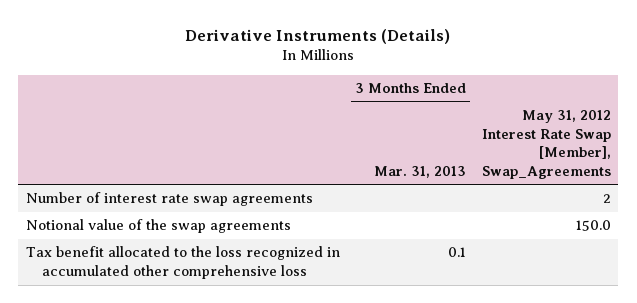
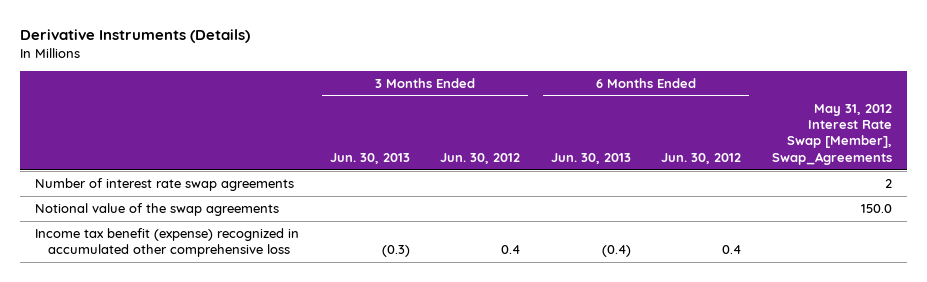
- | 3 Months Ended Mar. 31, 2013 | May 31, 2012 Interest Rate Swap [Member], Swap_Agreements
+ | 3 Months Ended Jun. 30, 2013 | 3 Months Ended Jun. 30, 2012 | 6 Months Ended Jun. 30, 2013 | 6 Months Ended Jun. 30, 2012 | May 31, 2012 Interest Rate Swap [Member], Swap_Agreements
- Tax benefit allocated to the loss recognized in accumulated other comprehensive loss | 0.1 |
+ Income tax benefit (expense) recognized in accumulated other comprehensive loss | (0.3) | 0.4 | (0.4) | 0.4 |

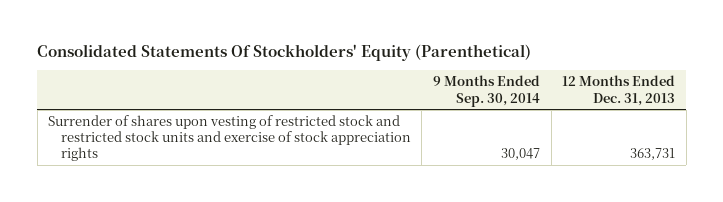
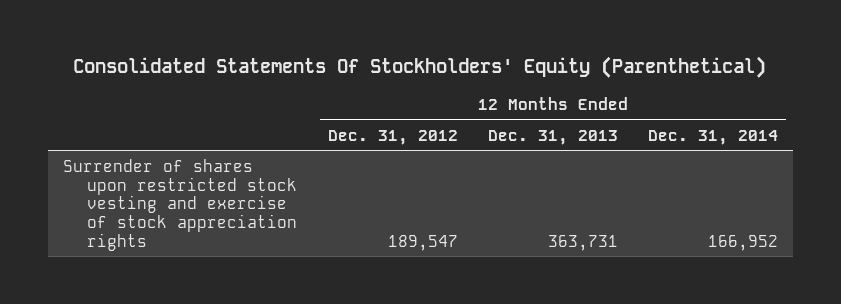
- | 9 Months Ended Sep. 30, 2014 | 12 Months Ended Dec. 31, 2013
+ | 12 Months Ended Dec. 31, 2012 | 12 Months Ended Dec. 31, 2013 | 12 Months Ended Dec. 31, 2014
- Surrender of shares upon vesting of restricted stock and restricted stock units and exercise of stock appreciation rights | 30,047 | 363,731
+ Surrender of shares upon restricted stock vesting and exercise of stock appreciation rights | 189,547 | 363,731 | 166,952

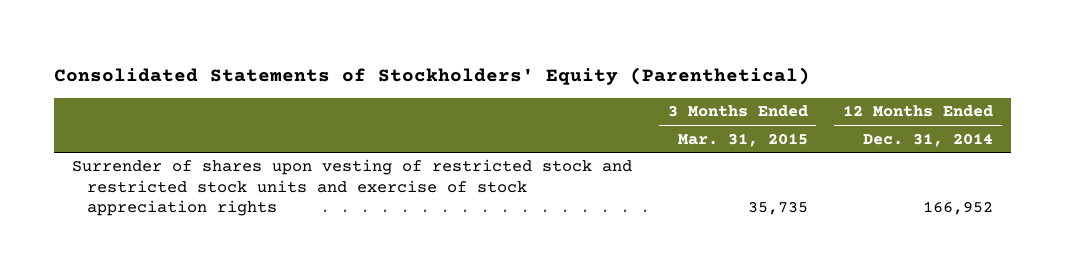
- Consolidated Statements Of Stockholders' Equity (Parenthetical)
+ Consolidated Statements of Stockholders' Equity (Parenthetical)
- | 12 Months Ended Dec. 31, 2012 | 12 Months Ended Dec. 31, 2013 | 12 Months Ended Dec. 31, 2014
+ | 3 Months Ended Mar. 31, 2015 | 12 Months Ended Dec. 31, 2014
- Surrender of shares upon restricted stock vesting and exercise of stock appreciation rights | 189,547 | 363,731 | 166,952
+ Surrender of shares upon vesting of restricted stock and restricted stock units and exercise of stock appreciation rights | 35,735 | 166,952

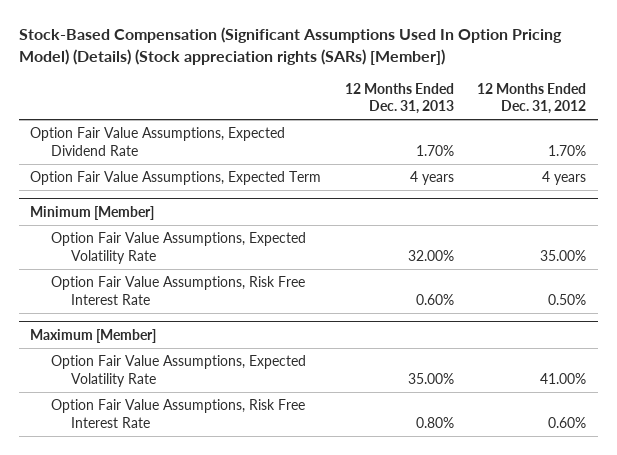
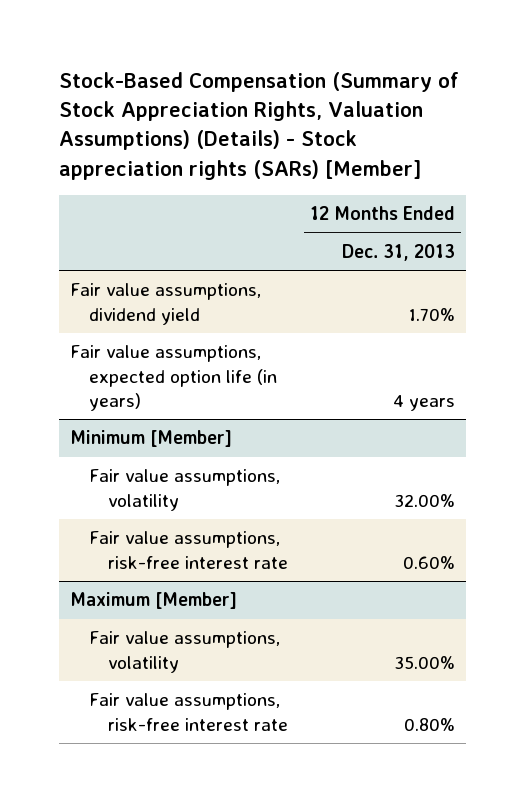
- Stock-Based Compensation (Significant Assumptions Used In Option Pricing Model) (Details) (Stock appreciation rights (SARs) [Member])
+ Stock-Based Compensation (Summary of Stock Appreciation Rights, Valuation Assumptions) (Details) - Stock appreciation rights (SARs) [Member]
- | 12 Months Ended Dec. 31, 2013 | 12 Months Ended Dec. 31, 2012
+ | 12 Months Ended Dec. 31, 2013
- Option Fair Value Assumptions, Expected Dividend Rate | 1.70% | 1.70%
- Option Fair Value Assumptions, Expected Term | 4 years | 4 years
+ Fair value assumptions, dividend yield | 1.70%
+ Fair value assumptions, expected option life (in years) | 4 years
@ Minimum [Member]
- Option Fair Value Assumptions, Expected Volatility Rate | 32.00% | 35.00%
- Option Fair Value Assumptions, Risk Free Interest Rate | 0.60% | 0.50%
+ Fair value assumptions, volatility | 32.00%
+ Fair value assumptions, risk-free interest rate | 0.60%
@ Maximum [Member]
- Option Fair Value Assumptions, Expected Volatility Rate | 35.00% | 41.00%
- Option Fair Value Assumptions, Risk Free Interest Rate | 0.80% | 0.60%
+ Fair value assumptions, volatility | 35.00%
+ Fair value assumptions, risk-free interest rate | 0.80%

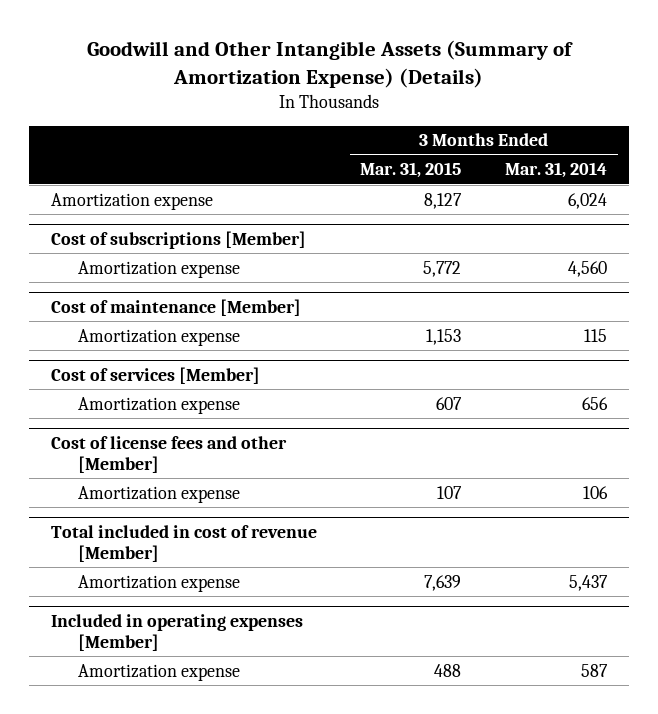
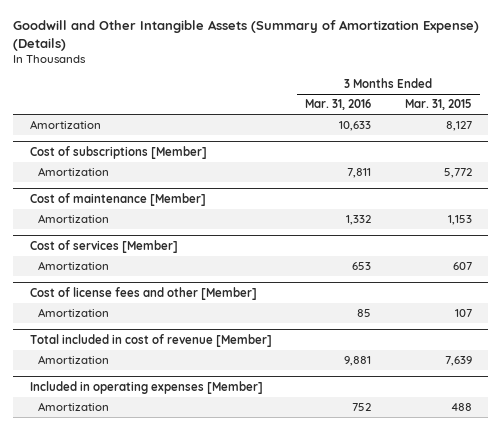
- | 3 Months Ended Mar. 31, 2015 | 3 Months Ended Mar. 31, 2014
+ | 3 Months Ended Mar. 31, 2016 | 3 Months Ended Mar. 31, 2015
- Amortization expense | 8,127 | 6,024
+ Amortization | 10,633 | 8,127
@ Cost of subscriptions [Member]
- Amortization expense | 5,772 | 4,560
+ Amortization | 7,811 | 5,772
@ Cost of maintenance [Member]
- Amortization expense | 1,153 | 115
+ Amortization | 1,332 | 1,153
@ Cost of services [Member]
- Amortization expense | 607 | 656
+ Amortization | 653 | 607
@ Cost of license fees and other [Member]
- Amortization expense | 107 | 106
+ Amortization | 85 | 107
@ Total included in cost of revenue [Member]
- Amortization expense | 7,639 | 5,437
+ Amortization | 9,881 | 7,639
@ Included in operating expenses [Member]
- Amortization expense | 488 | 587
+ Amortization | 752 | 488

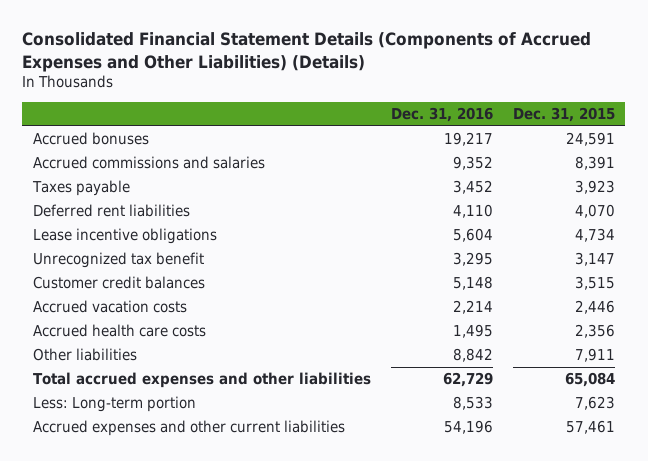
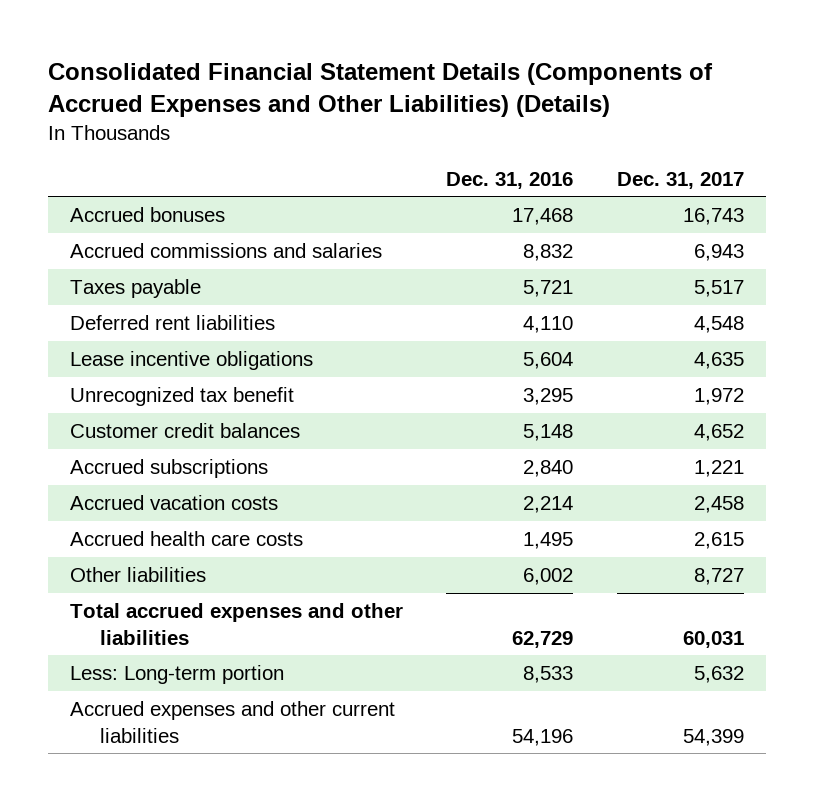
- | Dec. 31, 2016 | Dec. 31, 2015
+ | Dec. 31, 2016 | Dec. 31, 2017
- Accrued bonuses | 19,217 | 24,591
- Accrued commissions and salaries | 9,352 | 8,391
- Taxes payable | 3,452 | 3,923
+ Accrued bonuses | 17,468 | 16,743
+ Accrued commissions and salaries | 8,832 | 6,943
+ Taxes payable | 5,721 | 5,517
+ Accrued subscriptions | 2,840 | 1,221
- Other liabilities | 8,842 | 7,911
+ Other liabilities | 6,002 | 8,727

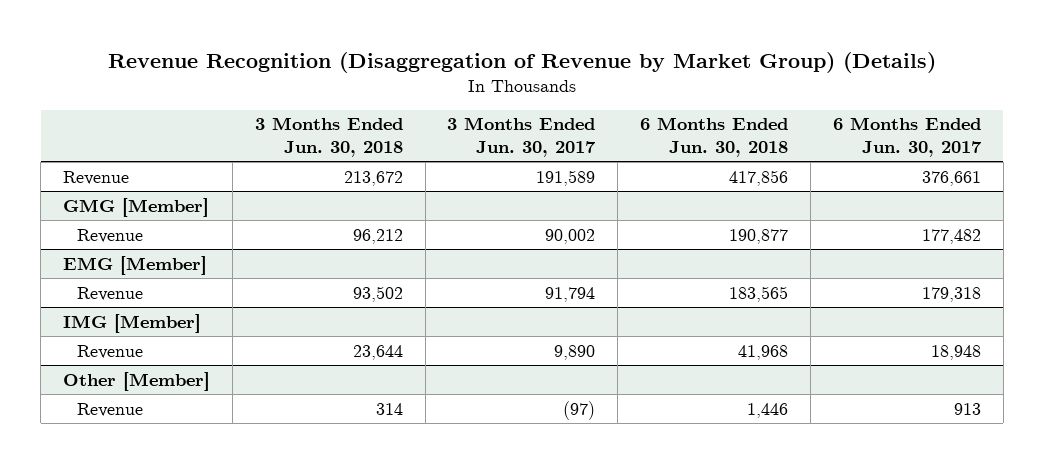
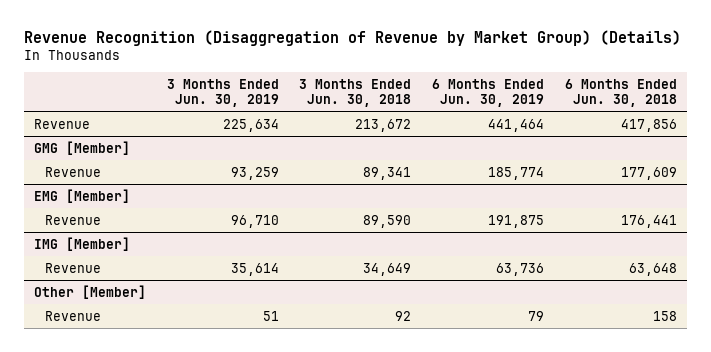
- | 3 Months Ended Jun. 30, 2018 | 3 Months Ended Jun. 30, 2017 | 6 Months Ended Jun. 30, 2018 | 6 Months Ended Jun. 30, 2017
+ | 3 Months Ended Jun. 30, 2019 | 3 Months Ended Jun. 30, 2018 | 6 Months Ended Jun. 30, 2019 | 6 Months Ended Jun. 30, 2018
@ GMG [Member]
- Revenue | 96,212 | 90,002 | 190,877 | 177,482
+ Revenue | 93,259 | 89,341 | 185,774 | 177,609
@ EMG [Member]
- Revenue | 93,502 | 91,794 | 183,565 | 179,318
+ Revenue | 96,710 | 89,590 | 191,875 | 176,441
@ IMG [Member]
- Revenue | 23,644 | 9,890 | 41,968 | 18,948
+ Revenue | 35,614 | 34,649 | 63,736 | 63,648
@ Other [Member]
- Revenue | 314 | (97) | 1,446 | 913
+ Revenue | 51 | 92 | 79 | 158

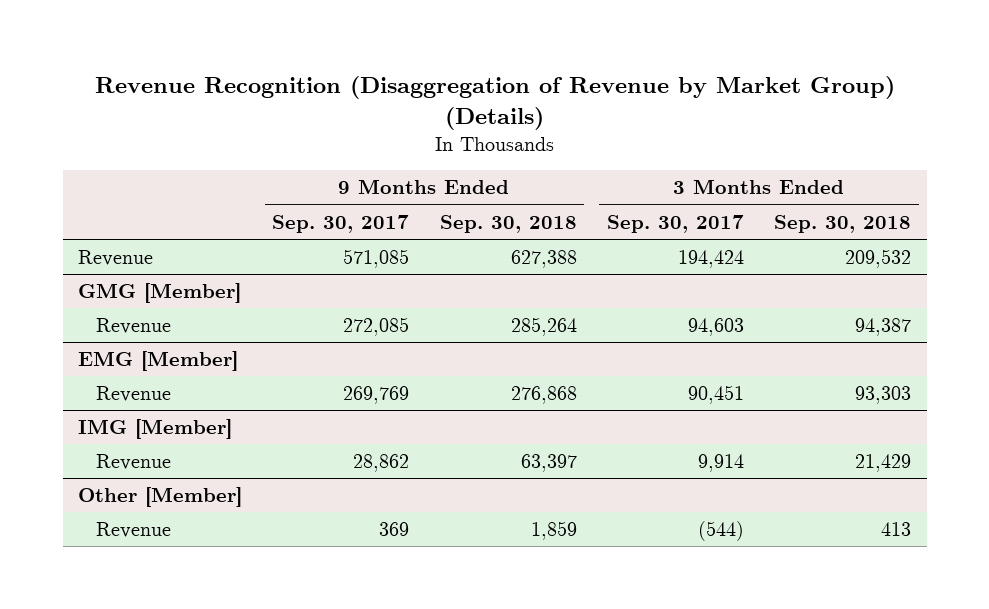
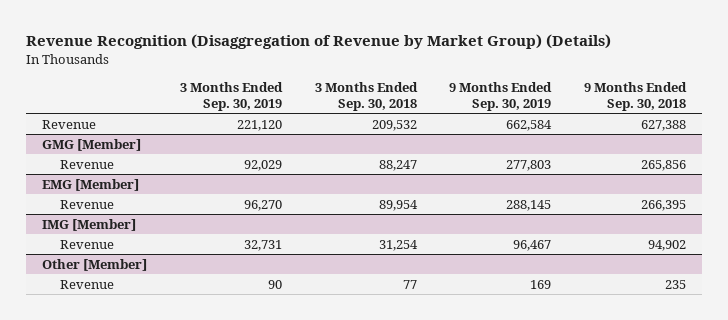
- | 9 Months Ended Sep. 30, 2017 | 9 Months Ended Sep. 30, 2018 | 3 Months Ended Sep. 30, 2017 | 3 Months Ended Sep. 30, 2018
+ | 3 Months Ended Sep. 30, 2019 | 3 Months Ended Sep. 30, 2018 | 9 Months Ended Sep. 30, 2019 | 9 Months Ended Sep. 30, 2018
@ GMG [Member]
- Revenue | 272,085 | 285,264 | 94,603 | 94,387
+ Revenue | 92,029 | 88,247 | 277,803 | 265,856
@ EMG [Member]
- Revenue | 269,769 | 276,868 | 90,451 | 93,303
+ Revenue | 96,270 | 89,954 | 288,145 | 266,395
@ IMG [Member]
- Revenue | 28,862 | 63,397 | 9,914 | 21,429
+ Revenue | 32,731 | 31,254 | 96,467 | 94,902
@ Other [Member]
- Revenue | 369 | 1,859 | (544) | 413
+ Revenue | 90 | 77 | 169 | 235

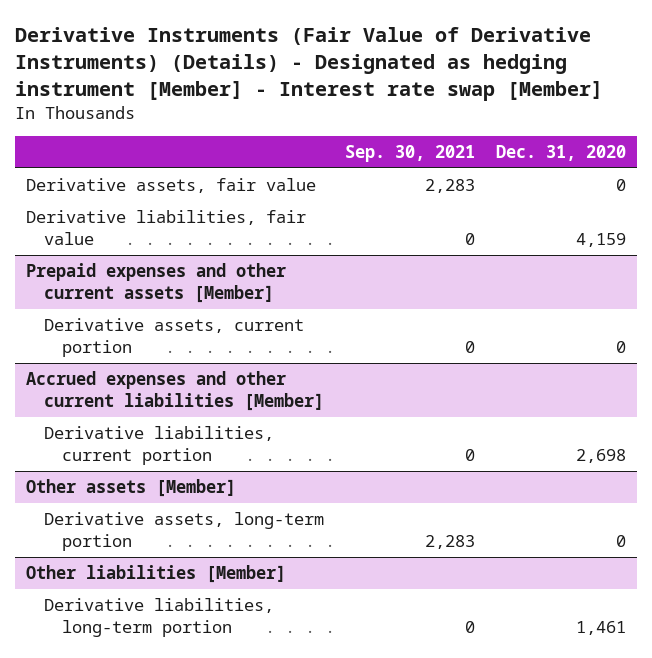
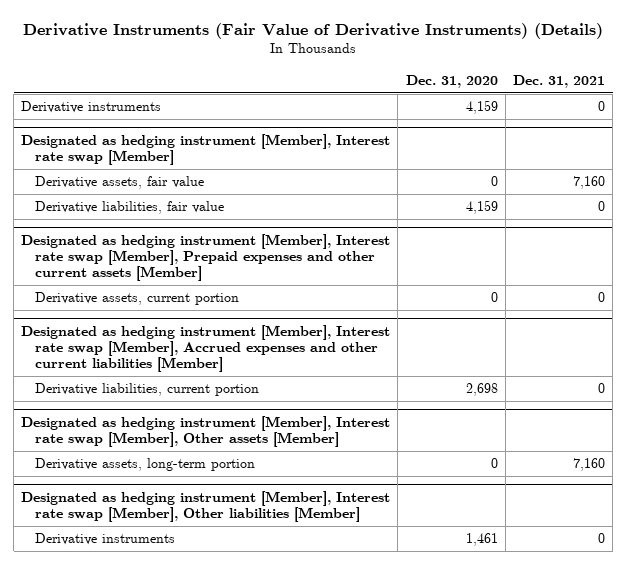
- Derivative Instruments (Fair Value of Derivative Instruments) (Details) - Designated as hedging instrument [Member] - Interest rate swap [Member]
+ Derivative Instruments (Fair Value of Derivative Instruments) (Details)
- | Sep. 30, 2021 | Dec. 31, 2020
+ | Dec. 31, 2020 | Dec. 31, 2021
+ Derivative instruments | 4,159 | 0
+ Designated as hedging instrument [Member], Interest rate swap [Member]
- Prepaid expenses and other current assets [Member]
+ Designated as hedging instrument [Member], Interest rate swap [Member], Prepaid expenses and other current assets [Member]
- Accrued expenses and other current liabilities [Member]
+ Designated as hedging instrument [Member], Interest rate swap [Member], Accrued expenses and other current liabilities [Member]
- Other assets [Member]
+ Designated as hedging instrument [Member], Interest rate swap [Member], Other assets [Member]
- Other liabilities [Member]
- Derivative liabilities, long-term portion | 0 | 1,461
+ Designated as hedging instrument [Member], Interest rate swap [Member], Other liabilities [Member]
+ Derivative instruments | 1,461 | 0

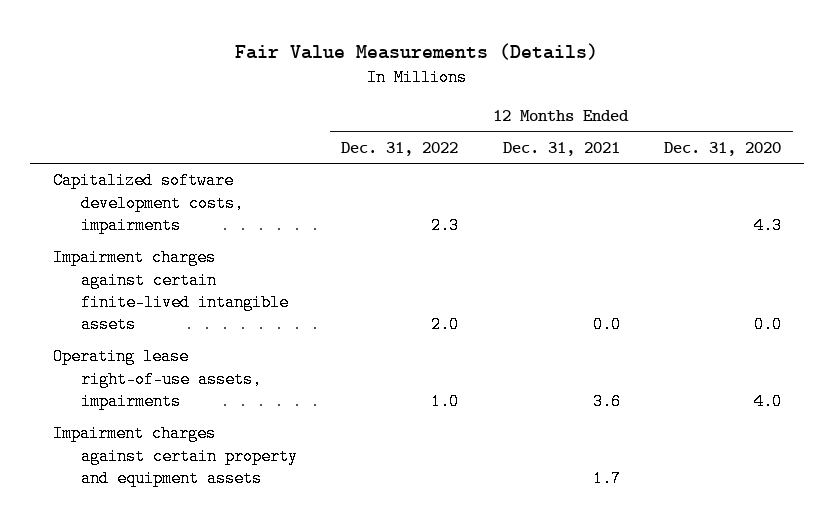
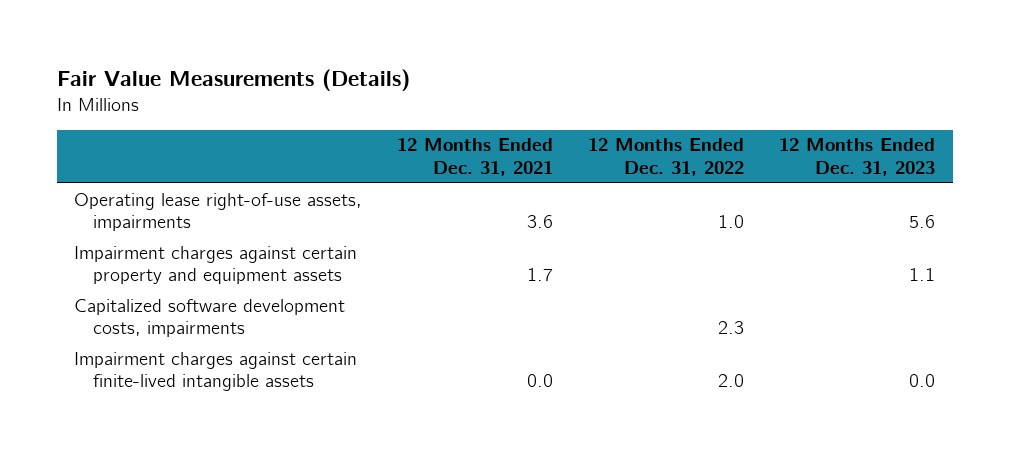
- | 12 Months Ended Dec. 31, 2022 | 12 Months Ended Dec. 31, 2021 | 12 Months Ended Dec. 31, 2020
+ | 12 Months Ended Dec. 31, 2021 | 12 Months Ended Dec. 31, 2022 | 12 Months Ended Dec. 31, 2023
moved down: Capitalized software development costs, impairments | | 2.3 |
moved down: Impairment charges against certain finite-lived intangible assets | 0.0 | 2.0 | 0.0

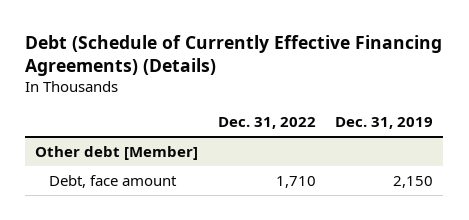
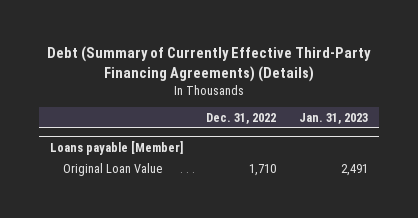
- Debt (Schedule of Currently Effective Financing Agreements) (Details)
+ Debt (Summary of Currently Effective Third-Party Financing Agreements) (Details)
- | Dec. 31, 2022 | Dec. 31, 2019
+ | Dec. 31, 2022 | Jan. 31, 2023
- Other debt [Member]
- Debt, face amount | 1,710 | 2,150
+ Loans payable [Member]
+ Original Loan Value | 1,710 | 2,491

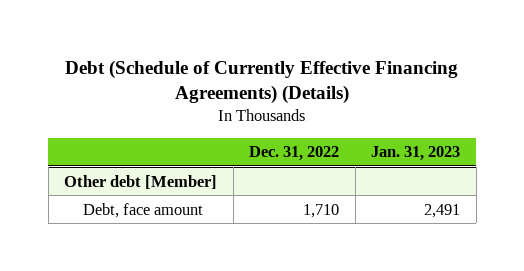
- Debt (Summary of Currently Effective Third-Party Financing Agreements) (Details)
+ Debt (Schedule of Currently Effective Financing Agreements) (Details)
- Loans payable [Member]
- Original Loan Value | 1,710 | 2,491
+ Other debt [Member]
+ Debt, face amount | 1,710 | 2,491

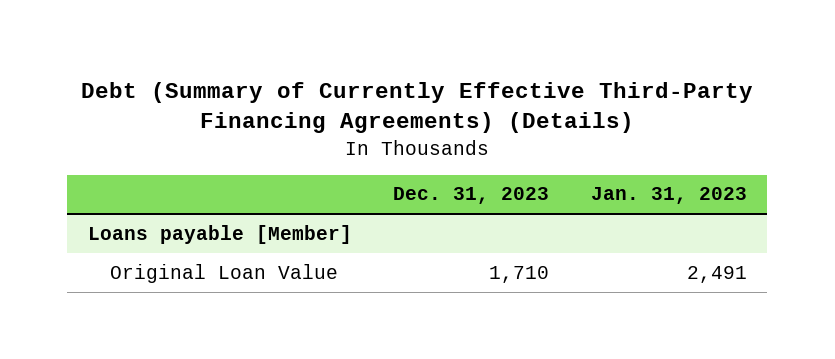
- Debt (Schedule of Currently Effective Financing Agreements) (Details)
+ Debt (Summary of Currently Effective Third-Party Financing Agreements) (Details)
- | Dec. 31, 2022 | Jan. 31, 2023
+ | Dec. 31, 2023 | Jan. 31, 2023
- Other debt [Member]
- Debt, face amount | 1,710 | 2,491
+ Loans payable [Member]
+ Original Loan Value | 1,710 | 2,491

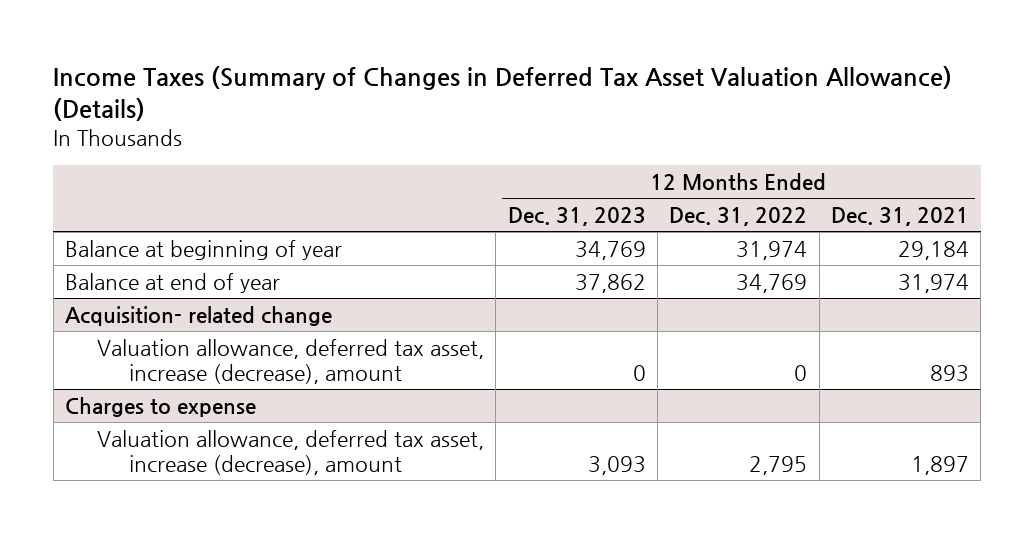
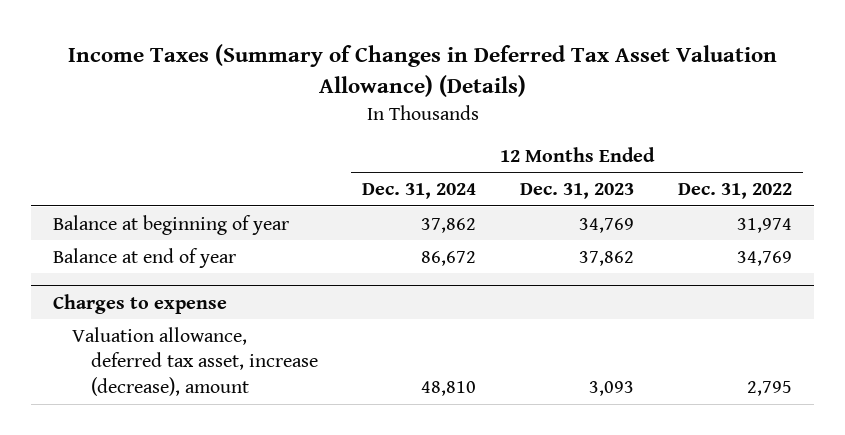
- | 12 Months Ended Dec. 31, 2023 | 12 Months Ended Dec. 31, 2022 | 12 Months Ended Dec. 31, 2021
+ | 12 Months Ended Dec. 31, 2024 | 12 Months Ended Dec. 31, 2023 | 12 Months Ended Dec. 31, 2022
- Acquisition- related change
- Valuation allowance, deferred tax asset, increase (decrease), amount | 0 | 0 | 893

